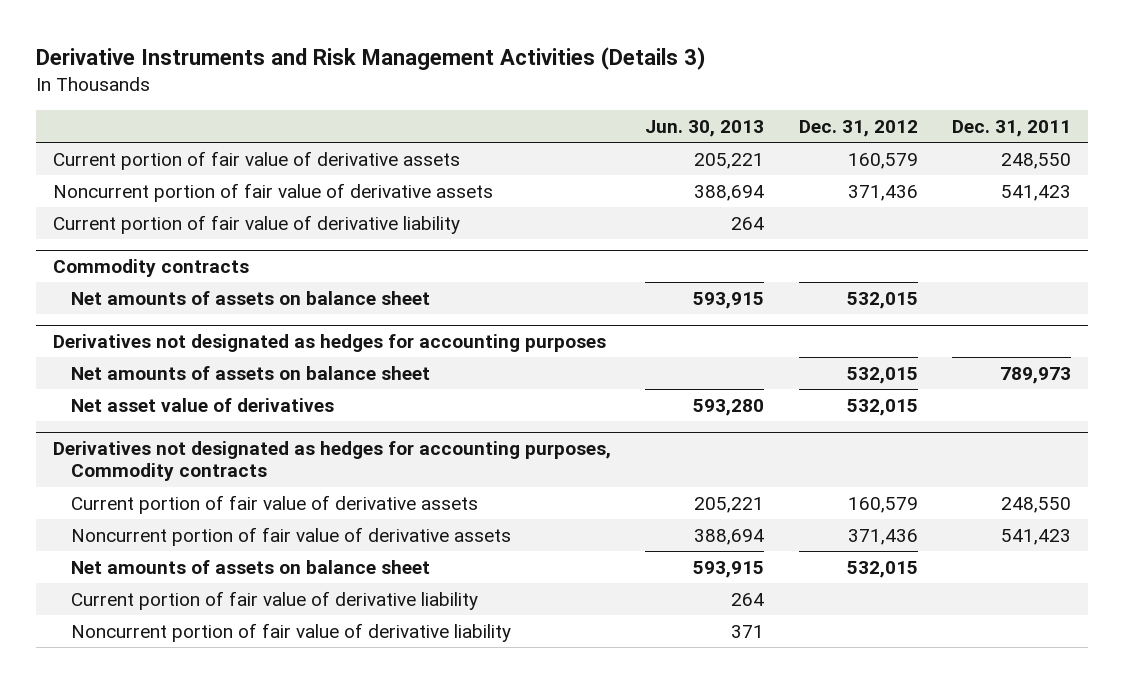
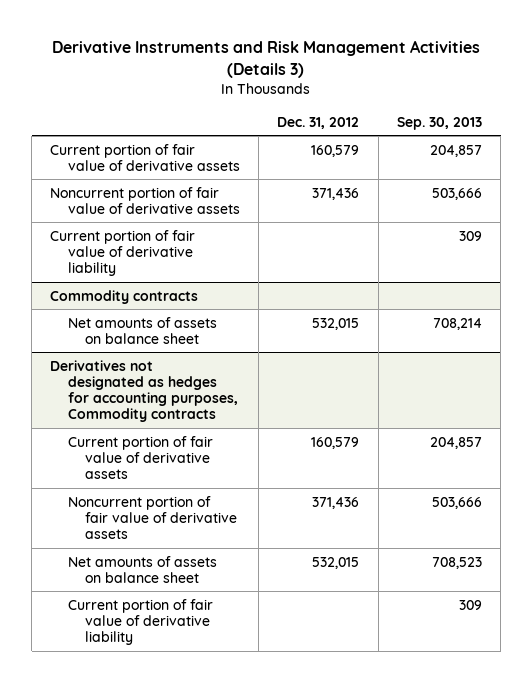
- | Jun. 30, 2013 | Dec. 31, 2012 | Dec. 31, 2011
+ | Dec. 31, 2012 | Sep. 30, 2013
- Derivatives not designated as hedges for accounting purposes
- Net amounts of assets on balance sheet | | 532,015 | 789,973
- Net asset value of derivatives | 593,280 | 532,015 |
@ Derivatives not designated as hedges for accounting purposes, Commodity contracts
- Noncurrent portion of fair value of derivative liability | 371 | |

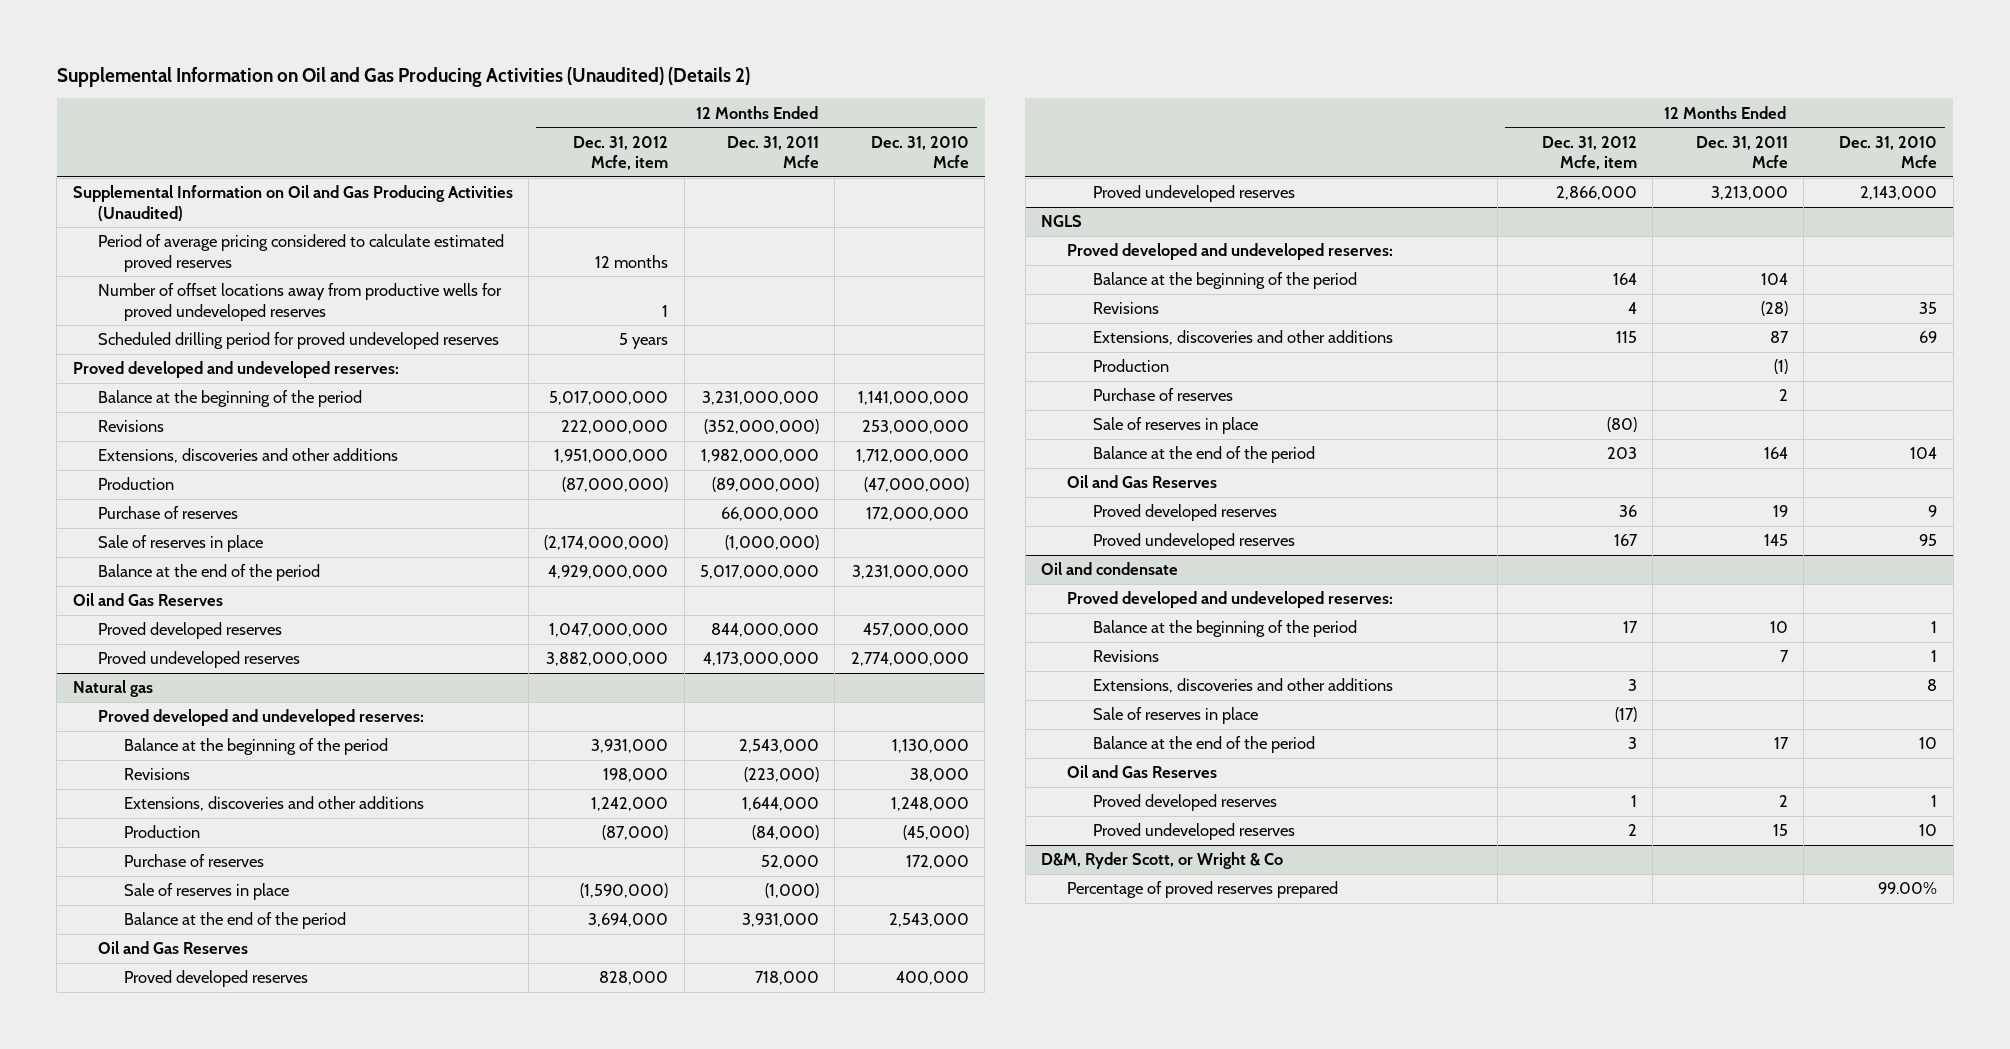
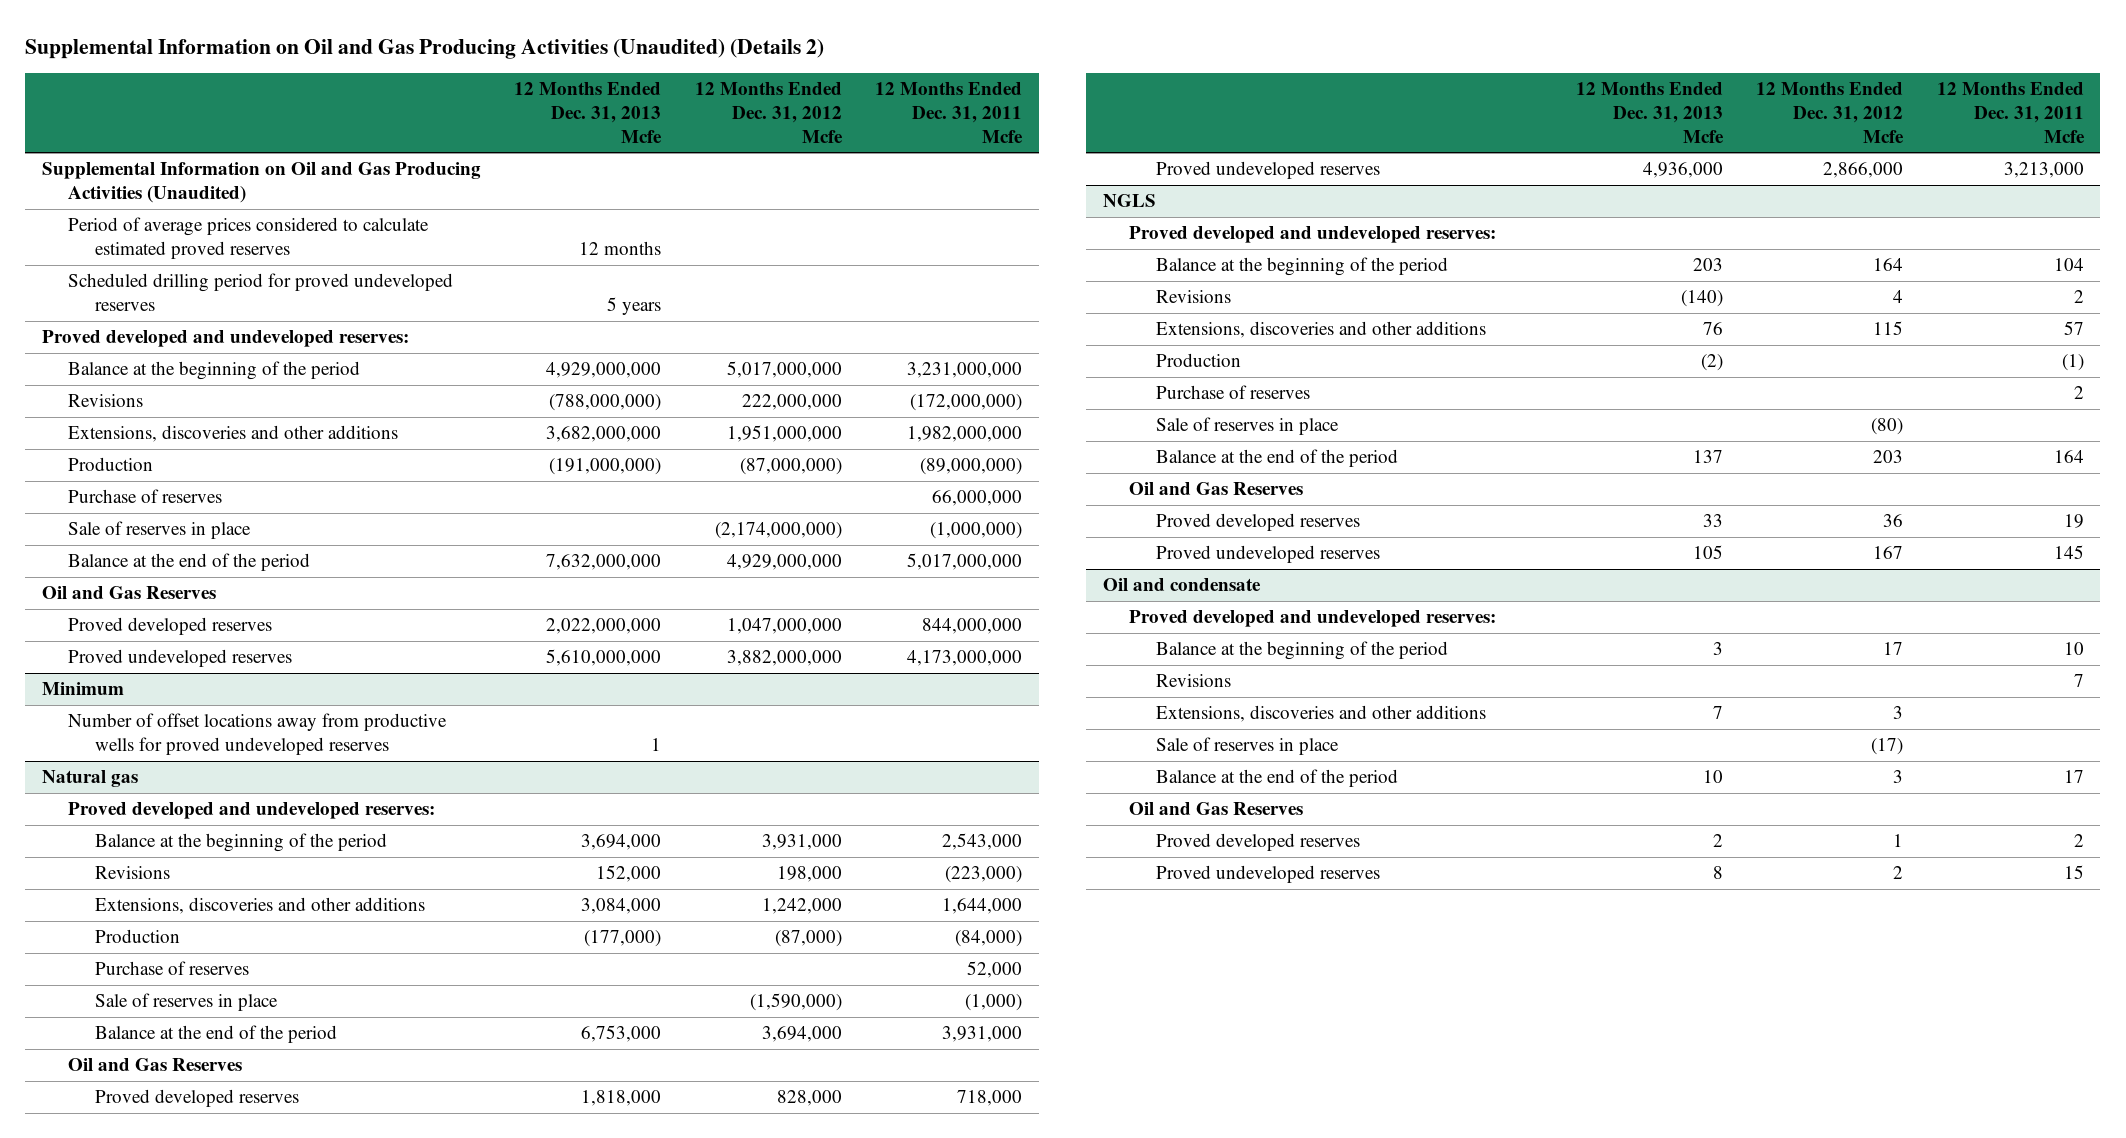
- | 12 Months Ended Dec. 31, 2012 Mcfe, item | 12 Months Ended Dec. 31, 2011 Mcfe | 12 Months Ended Dec. 31, 2010 Mcfe
+ | 12 Months Ended Dec. 31, 2013 Mcfe | 12 Months Ended Dec. 31, 2012 Mcfe | 12 Months Ended Dec. 31, 2011 Mcfe
- Period of average pricing considered to calculate estimated proved reserves | 12 months | |
- Number of offset locations away from productive wells for proved undeveloped reserves | 1 | |
+ Period of average prices considered to calculate estimated proved reserves | 12 months | |
- Revisions | 222,000,000 | (352,000,000) | 253,000,000
+ Revisions | (788,000,000) | 222,000,000 | (172,000,000)
+ Minimum
+ Number of offset locations away from productive wells for proved undeveloped reserves | 1 | |
@ NGLS
- Revisions | 4 | (28) | 35
- Extensions, discoveries and other additions | 115 | 87 | 69
+ Revisions | (140) | 4 | 2
+ Extensions, discoveries and other additions | 76 | 115 | 57
- D&M, Ryder Scott, or Wright & Co
- Percentage of proved reserves prepared | | | 99.00%

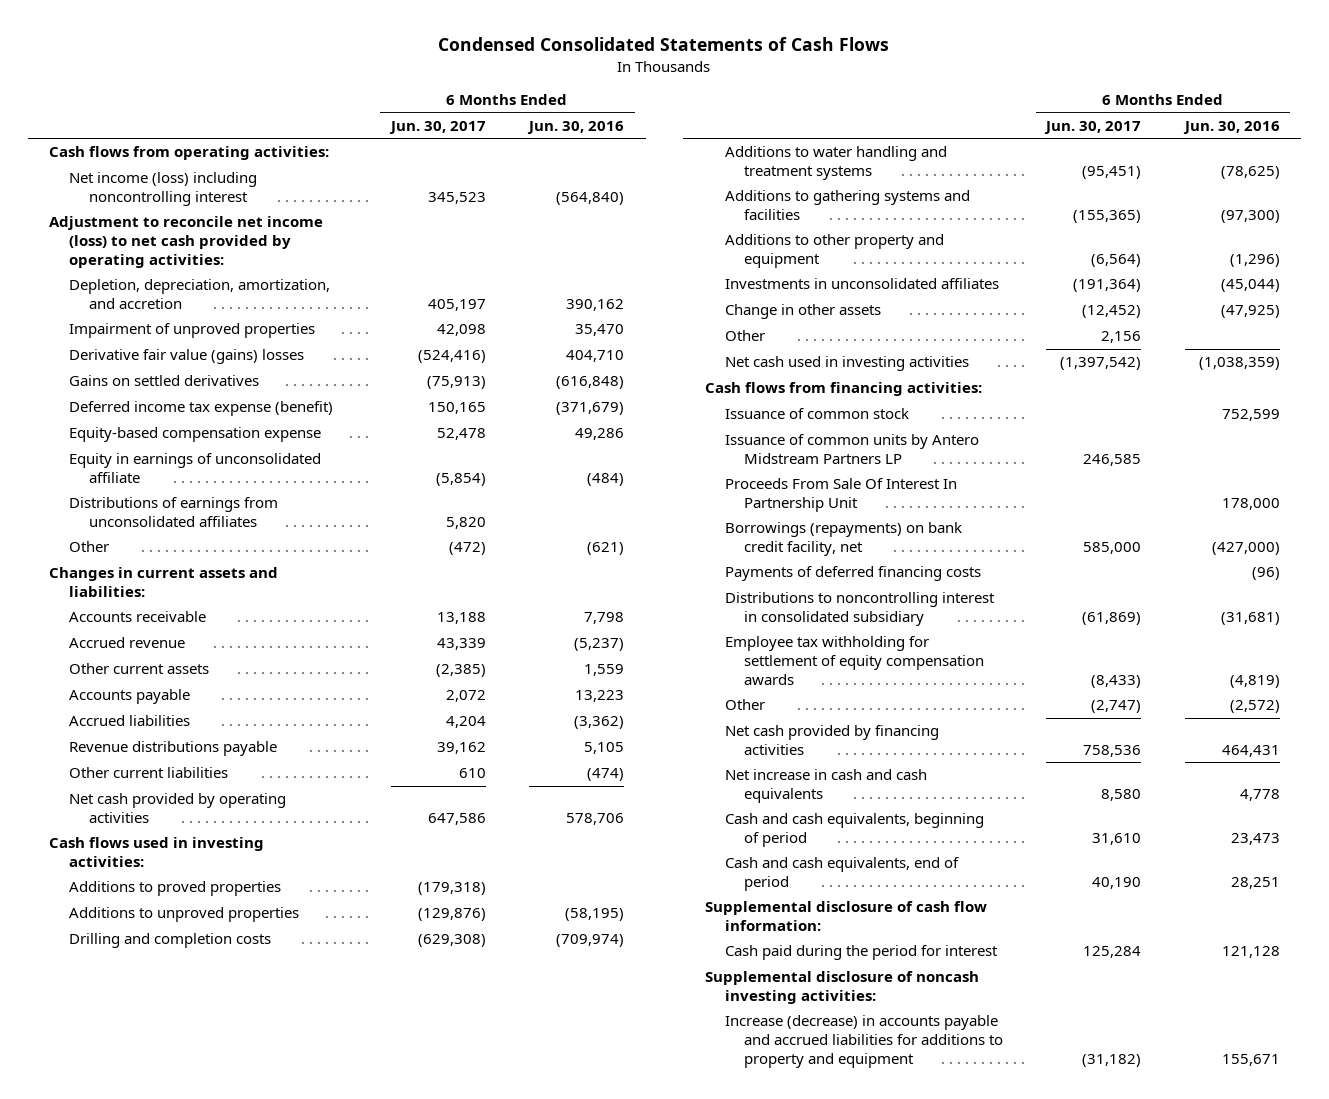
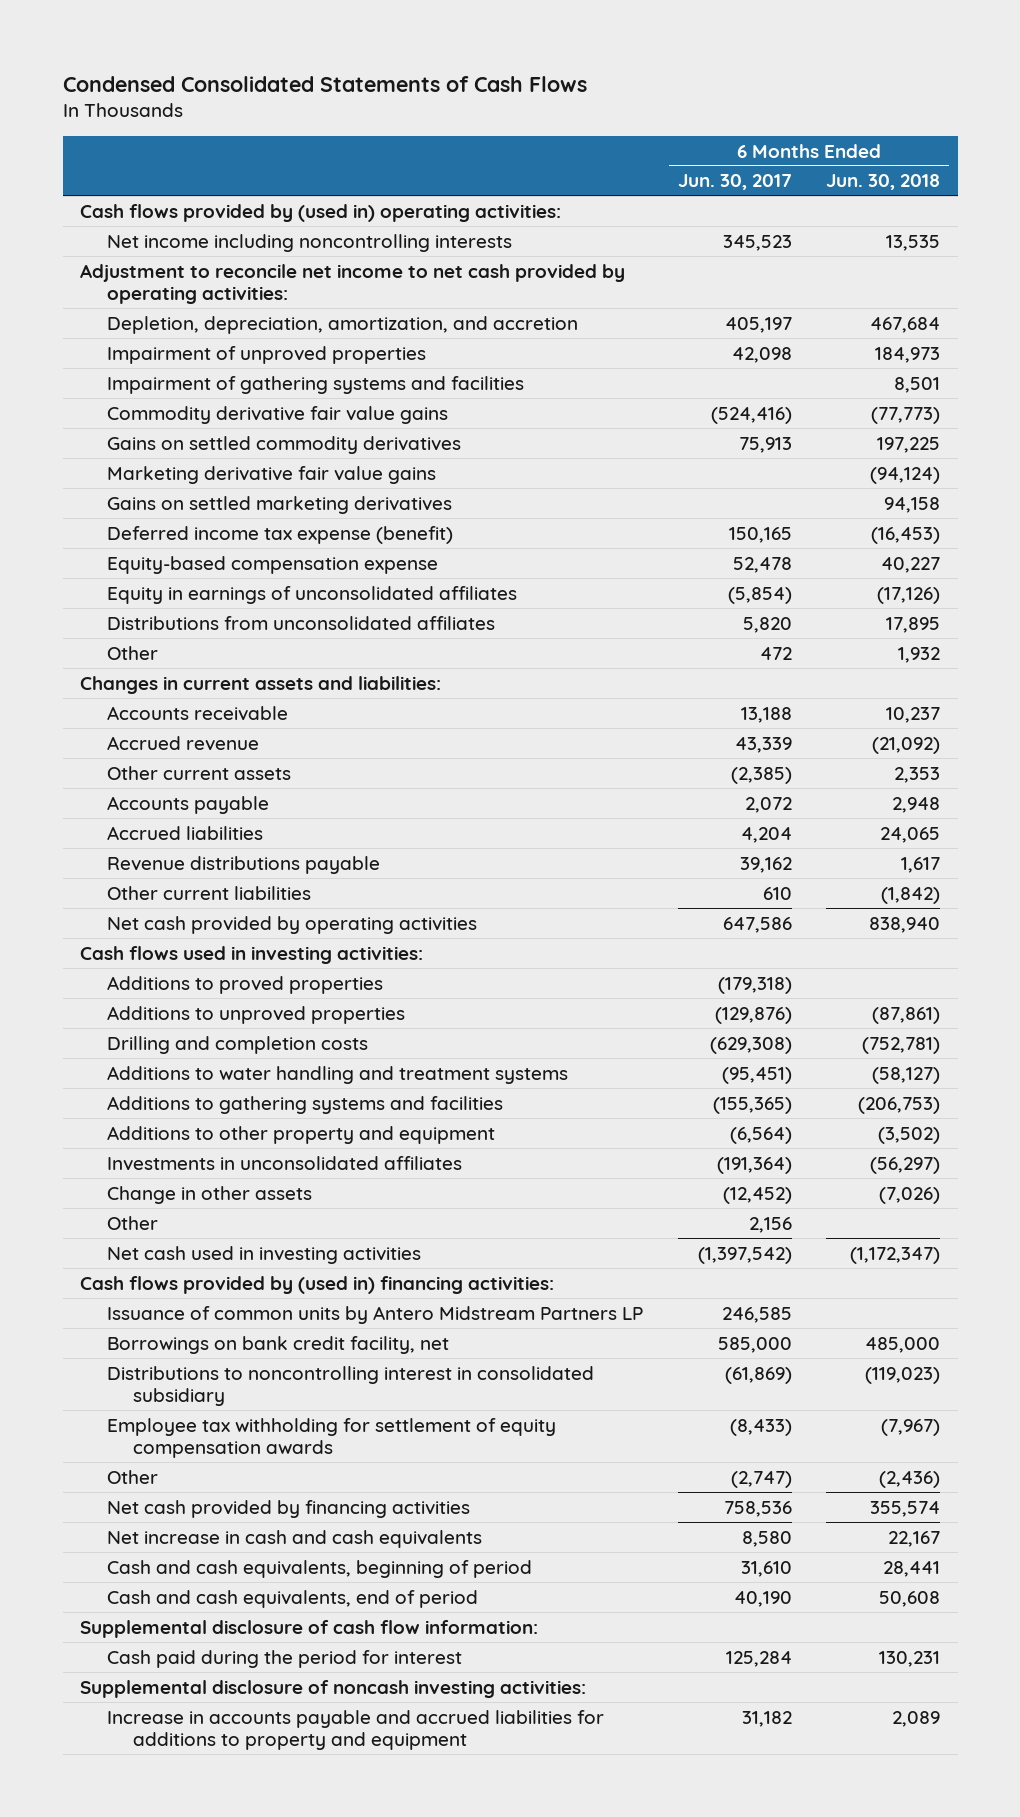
- | 6 Months Ended Jun. 30, 2017 | 6 Months Ended Jun. 30, 2016
+ | 6 Months Ended Jun. 30, 2017 | 6 Months Ended Jun. 30, 2018
- Cash flows from operating activities:
- Net income (loss) including noncontrolling interest | 345,523 | (564,840)
- Adjustment to reconcile net income (loss) to net cash provided by operating activities:
+ Cash flows provided by (used in) operating activities:
+ Net income including noncontrolling interests | 345,523 | 13,535
+ Adjustment to reconcile net income to net cash provided by operating activities:
- Derivative fair value (gains) losses | (524,416) | 404,710
- Gains on settled derivatives | (75,913) | (616,848)
+ Impairment of gathering systems and facilities | | 8,501
+ Commodity derivative fair value gains | (524,416) | (77,773)
+ Gains on settled commodity derivatives | 75,913 | 197,225
+ Marketing derivative fair value gains | | (94,124)
+ Gains on settled marketing derivatives | | 94,158
- Equity in earnings of unconsolidated affiliate | (5,854) | (484)
- Distributions of earnings from unconsolidated affiliates | 5,820 |
- Other | (472) | (621)
+ Equity in earnings of unconsolidated affiliates | (5,854) | (17,126)
+ Distributions from unconsolidated affiliates | 5,820 | 17,895
+ Other | 472 | 1,932
- Cash flows from financing activities:
- Issuance of common stock | | 752,599
+ Cash flows provided by (used in) financing activities:
- Proceeds From Sale Of Interest In Partnership Unit | | 178,000
- Borrowings (repayments) on bank credit facility, net | 585,000 | (427,000)
- Payments of deferred financing costs | | (96)
+ Borrowings on bank credit facility, net | 585,000 | 485,000
- Increase (decrease) in accounts payable and accrued liabilities for additions to property and equipment | (31,182) | 155,671
+ Increase in accounts payable and accrued liabilities for additions to property and equipment | 31,182 | 2,089

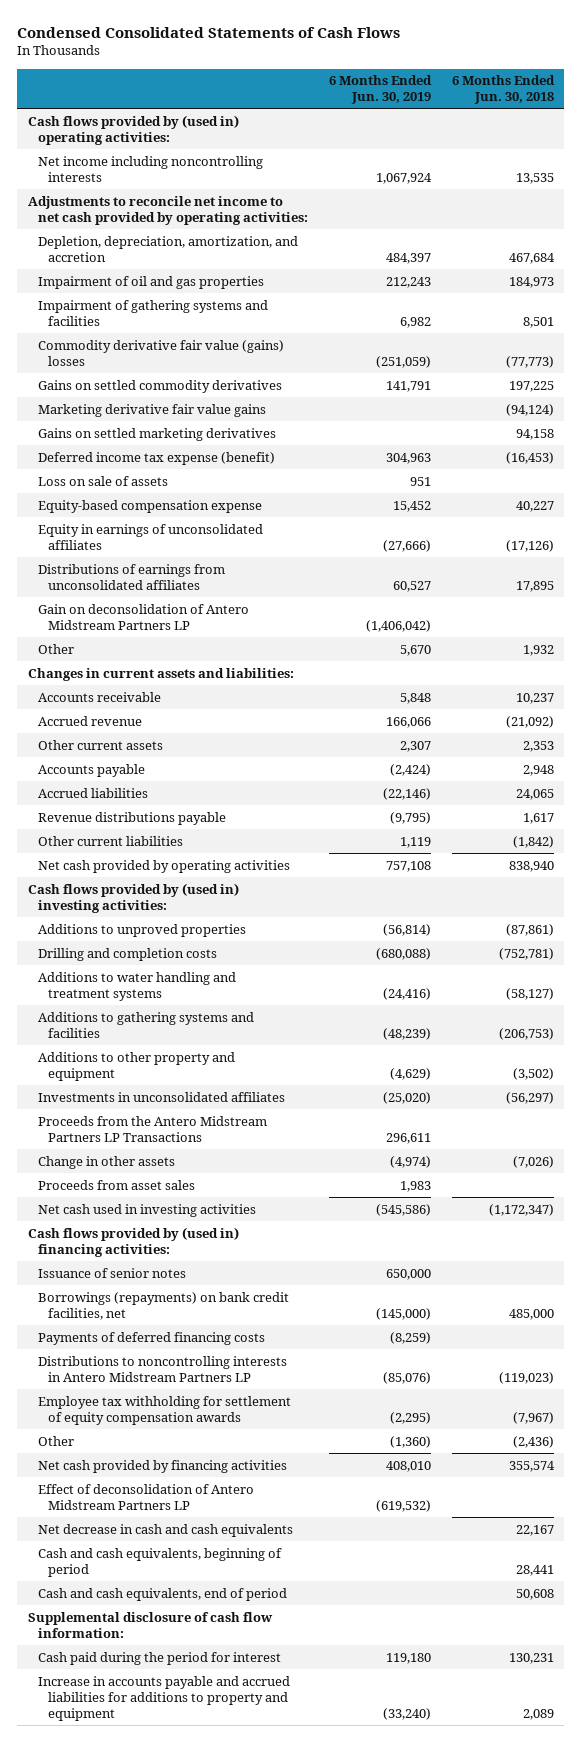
- | 6 Months Ended Jun. 30, 2017 | 6 Months Ended Jun. 30, 2018
+ | 6 Months Ended Jun. 30, 2019 | 6 Months Ended Jun. 30, 2018
- Adjustment to reconcile net income to net cash provided by operating activities:
+ Adjustments to reconcile net income to net cash provided by operating activities:
- Impairment of unproved properties | 42,098 | 184,973
+ Impairment of oil and gas properties | 212,243 | 184,973
- Commodity derivative fair value gains | (524,416) | (77,773)
+ Commodity derivative fair value (gains) losses | (251,059) | (77,773)
+ Loss on sale of assets | 951 |
- Distributions from unconsolidated affiliates | 5,820 | 17,895
+ Distributions of earnings from unconsolidated affiliates | 60,527 | 17,895
+ Gain on deconsolidation of Antero Midstream Partners LP | (1,406,042) |
- Cash flows used in investing activities:
- Additions to proved properties | (179,318) |
+ Cash flows provided by (used in) investing activities:
+ Proceeds from the Antero Midstream Partners LP Transactions | 296,611 |
- Other | 2,156 |
+ Proceeds from asset sales | 1,983 |
- Issuance of common units by Antero Midstream Partners LP | 246,585 |
- Borrowings on bank credit facility, net | 585,000 | 485,000
- Distributions to noncontrolling interest in consolidated subsidiary | (61,869) | (119,023)
+ Issuance of senior notes | 650,000 |
+ Borrowings (repayments) on bank credit facilities, net | (145,000) | 485,000
+ Payments of deferred financing costs | (8,259) |
+ Distributions to noncontrolling interests in Antero Midstream Partners LP | (85,076) | (119,023)
- Net increase in cash and cash equivalents | 8,580 | 22,167
+ Effect of deconsolidation of Antero Midstream Partners LP | (619,532) |
+ Net decrease in cash and cash equivalents | | 22,167
- Supplemental disclosure of noncash investing activities:

